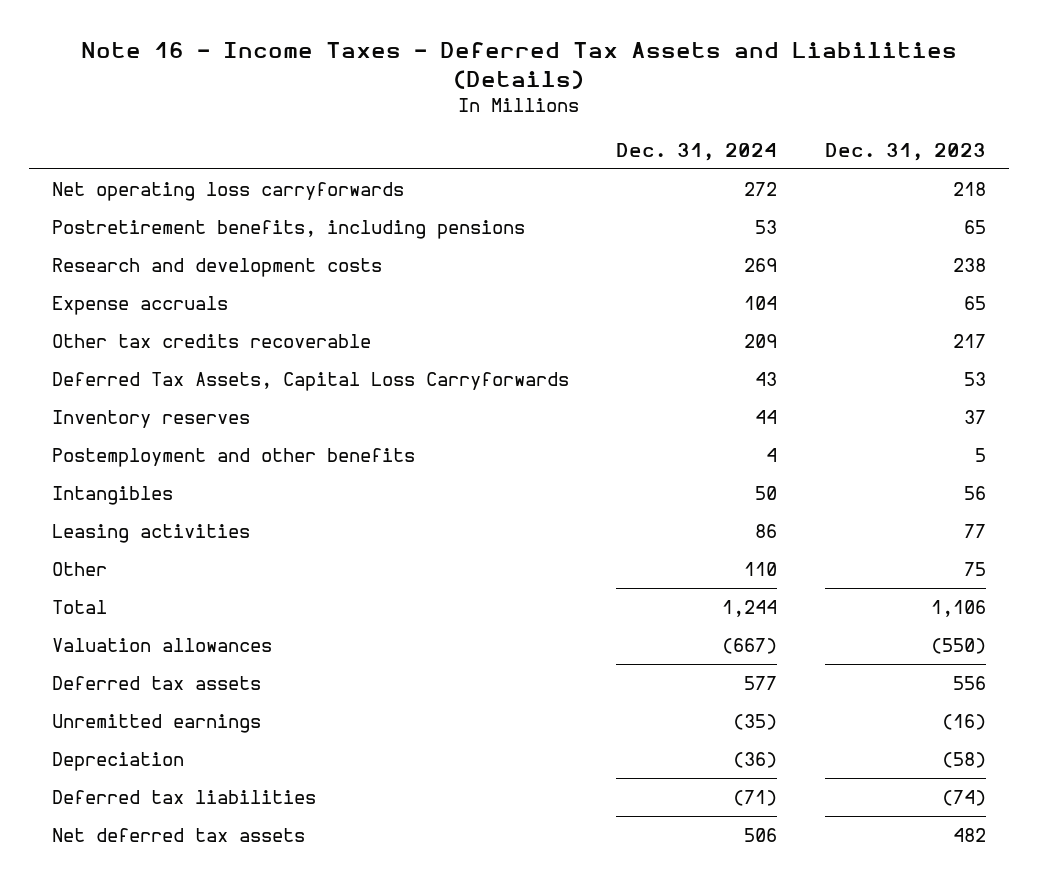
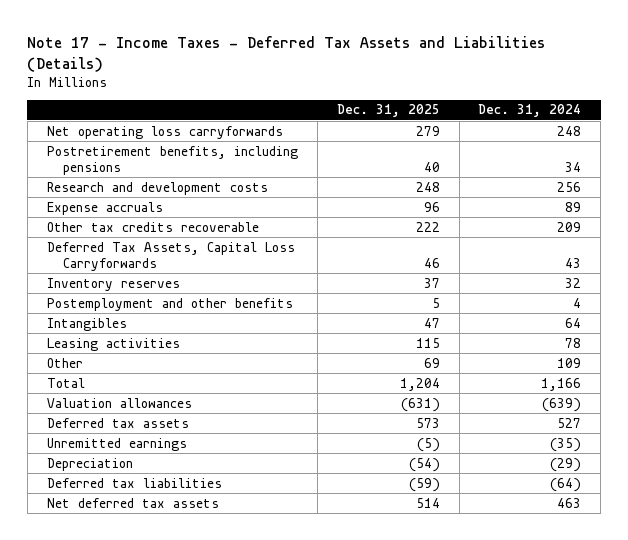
- Note 16 - Income Taxes - Deferred Tax Assets and Liabilities (Details)
+ Note 17 - Income Taxes - Deferred Tax Assets and Liabilities (Details)
- | Dec. 31, 2024 | Dec. 31, 2023
+ | Dec. 31, 2025 | Dec. 31, 2024
- Net operating loss carryforwards | 272 | 218
- Postretirement benefits, including pensions | 53 | 65
- Research and development costs | 269 | 238
- Expense accruals | 104 | 65
+ Net operating loss carryforwards | 279 | 248
+ Postretirement benefits, including pensions | 40 | 34
+ Research and development costs | 248 | 256
+ Expense accruals | 96 | 89
- Inventory reserves | 44 | 37
+ Inventory reserves | 37 | 32
- Intangibles | 50 | 56
- Leasing activities | 86 | 77
- Other | 110 | 75
- Total | 1,244 | 1,106
- Valuation allowances | (667) | (550)
- Deferred tax assets | 577 | 556
+ Intangibles | 47 | 64
+ Leasing activities | 115 | 78
+ Other | 69 | 109
+ Total | 1,204 | 1,166
+ Valuation allowances | (631) | (639)
+ Deferred tax assets | 573 | 527
- Depreciation | (36) | (58)
- Deferred tax liabilities | (71) | (74)
- Net deferred tax assets | 506 | 482
+ Depreciation | (54) | (29)
+ Deferred tax liabilities | (59) | (64)
+ Net deferred tax assets | 514 | 463

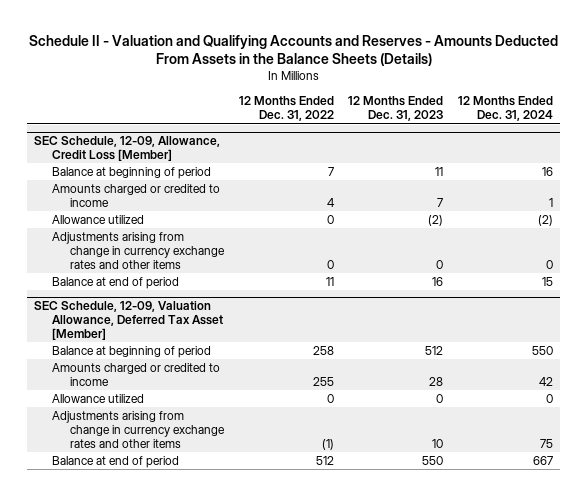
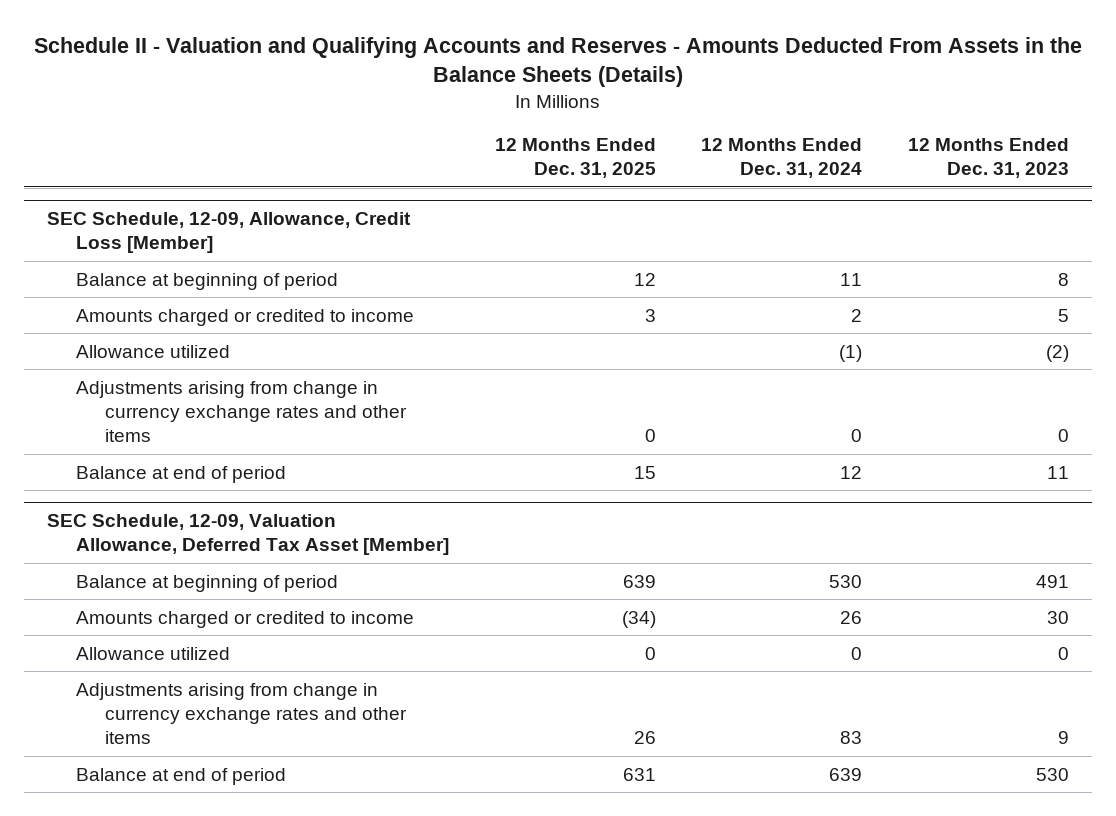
- | 12 Months Ended Dec. 31, 2022 | 12 Months Ended Dec. 31, 2023 | 12 Months Ended Dec. 31, 2024
+ | 12 Months Ended Dec. 31, 2025 | 12 Months Ended Dec. 31, 2024 | 12 Months Ended Dec. 31, 2023
@ SEC Schedule, 12-09, Allowance, Credit Loss [Member]
- Balance at beginning of period | 7 | 11 | 16
- Amounts charged or credited to income | 4 | 7 | 1
- Allowance utilized | 0 | (2) | (2)
+ Balance at beginning of period | 12 | 11 | 8
+ Amounts charged or credited to income | 3 | 2 | 5
+ Allowance utilized | | (1) | (2)
- Balance at end of period | 11 | 16 | 15
+ Balance at end of period | 15 | 12 | 11
@ SEC Schedule, 12-09, Valuation Allowance, Deferred Tax Asset [Member]
- Balance at beginning of period | 258 | 512 | 550
- Amounts charged or credited to income | 255 | 28 | 42
+ Balance at beginning of period | 639 | 530 | 491
+ Amounts charged or credited to income | (34) | 26 | 30
- Adjustments arising from change in currency exchange rates and other items | (1) | 10 | 75
- Balance at end of period | 512 | 550 | 667
+ Adjustments arising from change in currency exchange rates and other items | 26 | 83 | 9
+ Balance at end of period | 631 | 639 | 530

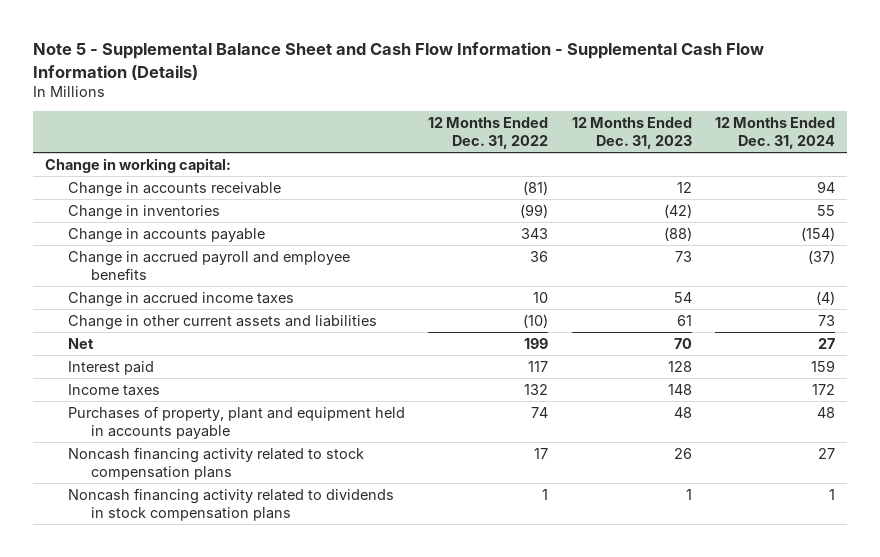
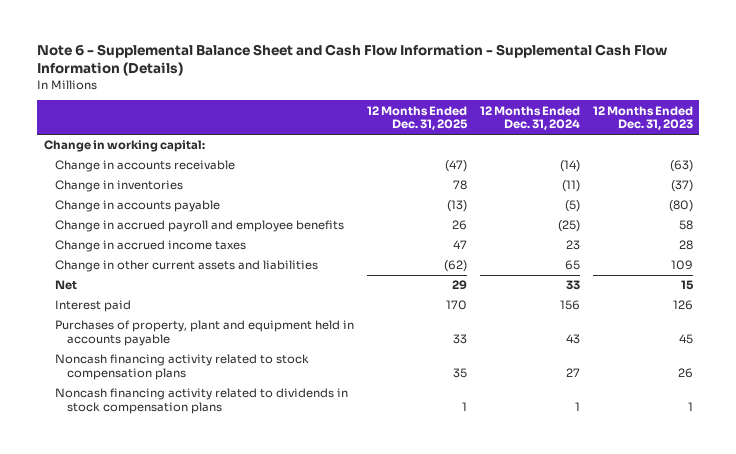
- Note 5 - Supplemental Balance Sheet and Cash Flow Information - Supplemental Cash Flow Information (Details)
+ Note 6 - Supplemental Balance Sheet and Cash Flow Information - Supplemental Cash Flow Information (Details)
- | 12 Months Ended Dec. 31, 2022 | 12 Months Ended Dec. 31, 2023 | 12 Months Ended Dec. 31, 2024
+ | 12 Months Ended Dec. 31, 2025 | 12 Months Ended Dec. 31, 2024 | 12 Months Ended Dec. 31, 2023
- Change in accounts receivable | (81) | 12 | 94
- Change in inventories | (99) | (42) | 55
- Change in accounts payable | 343 | (88) | (154)
- Change in accrued payroll and employee benefits | 36 | 73 | (37)
- Change in accrued income taxes | 10 | 54 | (4)
- Change in other current assets and liabilities | (10) | 61 | 73
- Net | 199 | 70 | 27
- Interest paid | 117 | 128 | 159
- Income taxes | 132 | 148 | 172
- Purchases of property, plant and equipment held in accounts payable | 74 | 48 | 48
+ Change in accounts receivable | (47) | (14) | (63)
+ Change in inventories | 78 | (11) | (37)
+ Change in accounts payable | (13) | (5) | (80)
+ Change in accrued payroll and employee benefits | 26 | (25) | 58
+ Change in accrued income taxes | 47 | 23 | 28
+ Change in other current assets and liabilities | (62) | 65 | 109
+ Net | 29 | 33 | 15
+ Interest paid | 170 | 156 | 126
+ Purchases of property, plant and equipment held in accounts payable | 33 | 43 | 45

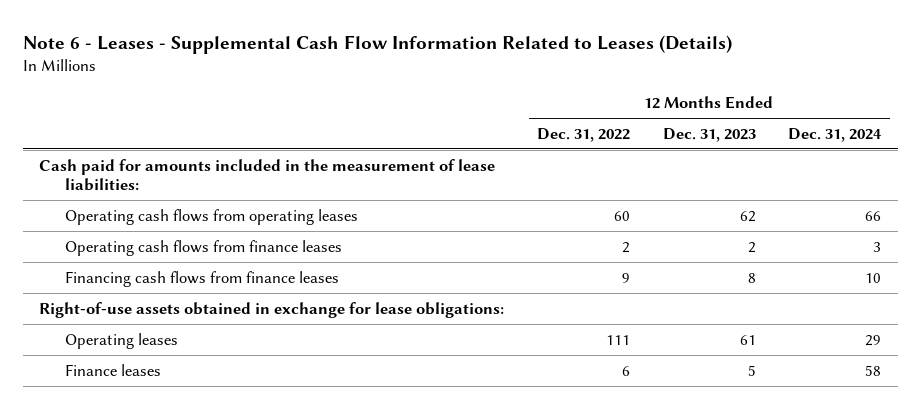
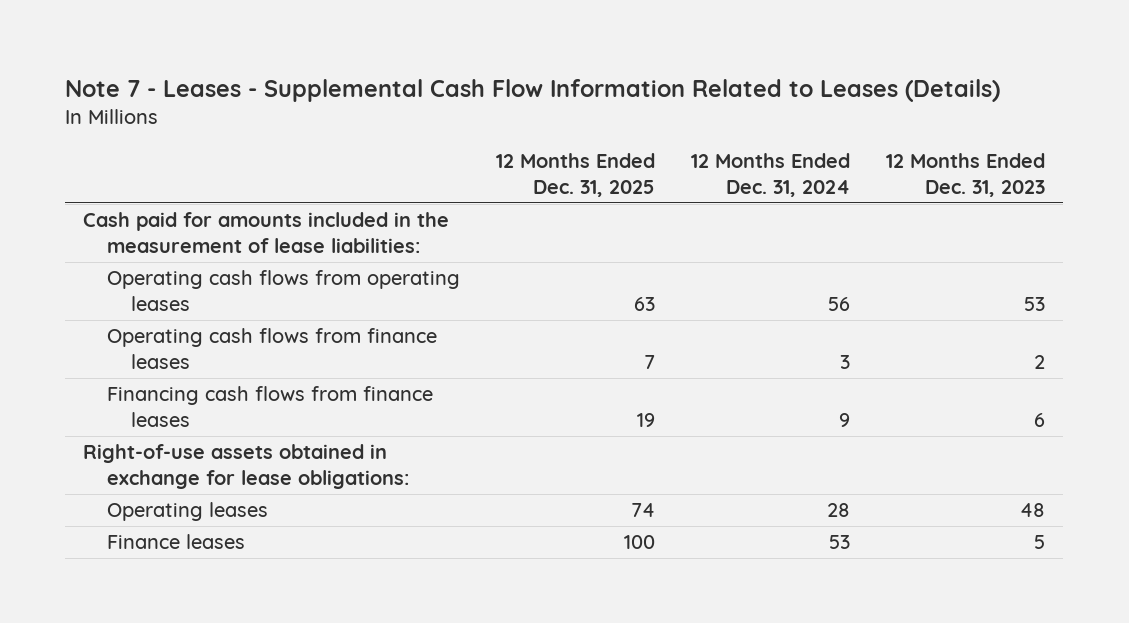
- Note 6 - Leases - Supplemental Cash Flow Information Related to Leases (Details)
+ Note 7 - Leases - Supplemental Cash Flow Information Related to Leases (Details)
- | 12 Months Ended Dec. 31, 2022 | 12 Months Ended Dec. 31, 2023 | 12 Months Ended Dec. 31, 2024
+ | 12 Months Ended Dec. 31, 2025 | 12 Months Ended Dec. 31, 2024 | 12 Months Ended Dec. 31, 2023
- Operating cash flows from operating leases | 60 | 62 | 66
+ Operating cash flows from operating leases | 63 | 56 | 53
- Financing cash flows from finance leases | 9 | 8 | 10
+ Financing cash flows from finance leases | 19 | 9 | 6
- Operating leases | 111 | 61 | 29
- Finance leases | 6 | 5 | 58
+ Operating leases | 74 | 28 | 48
+ Finance leases | 100 | 53 | 5

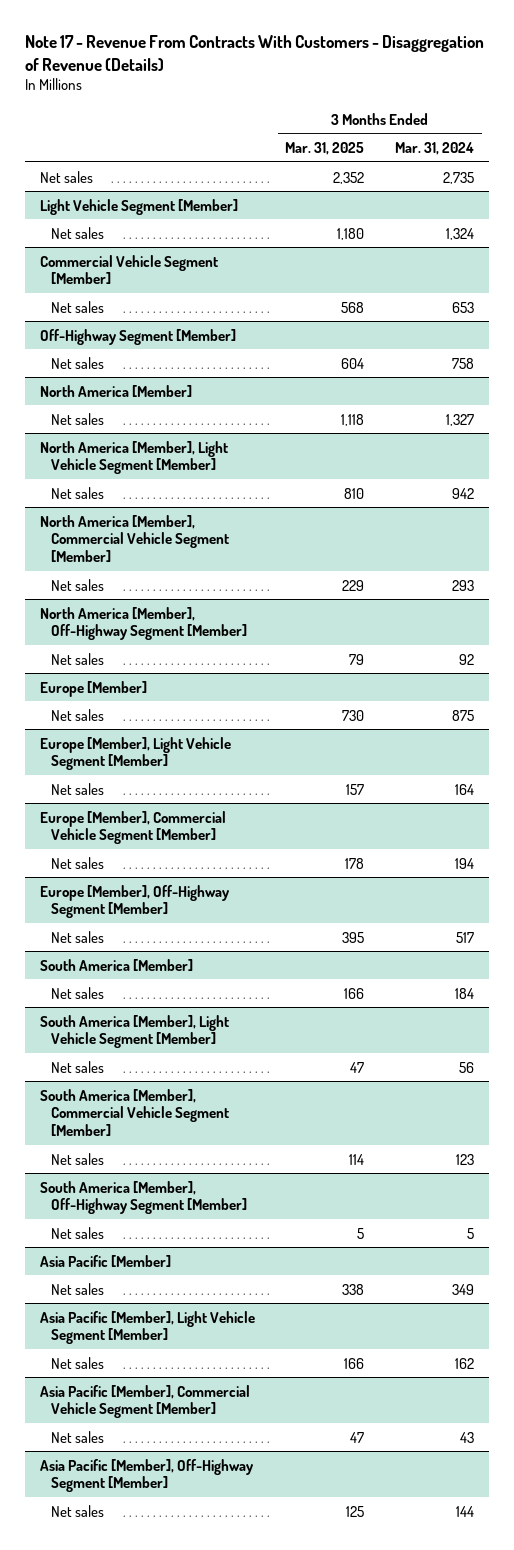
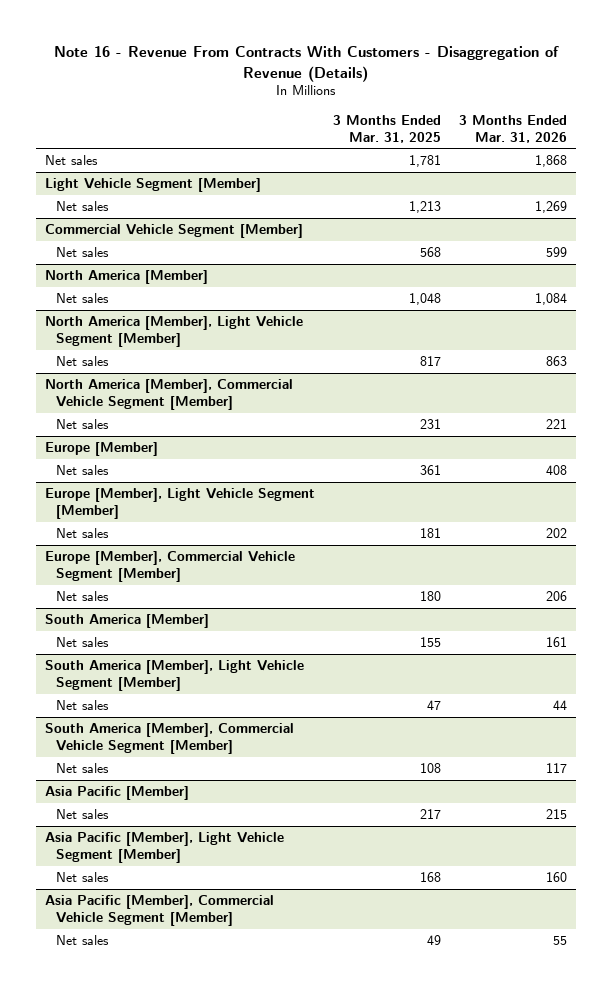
- Note 17 - Revenue From Contracts With Customers - Disaggregation of Revenue (Details)
+ Note 16 - Revenue From Contracts With Customers - Disaggregation of Revenue (Details)
- | 3 Months Ended Mar. 31, 2025 | 3 Months Ended Mar. 31, 2024
+ | 3 Months Ended Mar. 31, 2025 | 3 Months Ended Mar. 31, 2026
- Net sales | 2,352 | 2,735
+ Net sales | 1,781 | 1,868
@ Light Vehicle Segment [Member]
- Net sales | 1,180 | 1,324
+ Net sales | 1,213 | 1,269
- Off-Highway Segment [Member]
- Net sales | 604 | 758
@ North America [Member]
- Net sales | 1,118 | 1,327
+ Net sales | 1,048 | 1,084
@ North America [Member], Light Vehicle Segment [Member]
- Net sales | 810 | 942
+ Net sales | 817 | 863
@ North America [Member], Commercial Vehicle Segment [Member]
- Net sales | 229 | 293
- North America [Member], Off-Highway Segment [Member]
- Net sales | 79 | 92
@ North America [Member], Commercial Vehicle Segment [Member]
+ Net sales | 231 | 221
@ Europe [Member]
- Net sales | 730 | 875
+ Net sales | 361 | 408
@ Europe [Member], Light Vehicle Segment [Member]
- Net sales | 157 | 164
+ Net sales | 181 | 202
@ Europe [Member], Commercial Vehicle Segment [Member]
- Net sales | 178 | 194
- Europe [Member], Off-Highway Segment [Member]
- Net sales | 395 | 517
@ Europe [Member], Commercial Vehicle Segment [Member]
+ Net sales | 180 | 206
@ South America [Member]
- Net sales | 166 | 184
+ Net sales | 155 | 161
@ South America [Member], Commercial Vehicle Segment [Member]
- Net sales | 114 | 123
- South America [Member], Off-Highway Segment [Member]
- Net sales | 5 | 5
@ South America [Member], Commercial Vehicle Segment [Member]
+ Net sales | 108 | 117
@ Asia Pacific [Member]
- Net sales | 338 | 349
+ Net sales | 217 | 215
@ Asia Pacific [Member], Light Vehicle Segment [Member]
- Net sales | 166 | 162
+ Net sales | 168 | 160
@ Asia Pacific [Member], Commercial Vehicle Segment [Member]
- Net sales | 47 | 43
- Asia Pacific [Member], Off-Highway Segment [Member]
- Net sales | 125 | 144
@ Asia Pacific [Member], Commercial Vehicle Segment [Member]
+ Net sales | 49 | 55

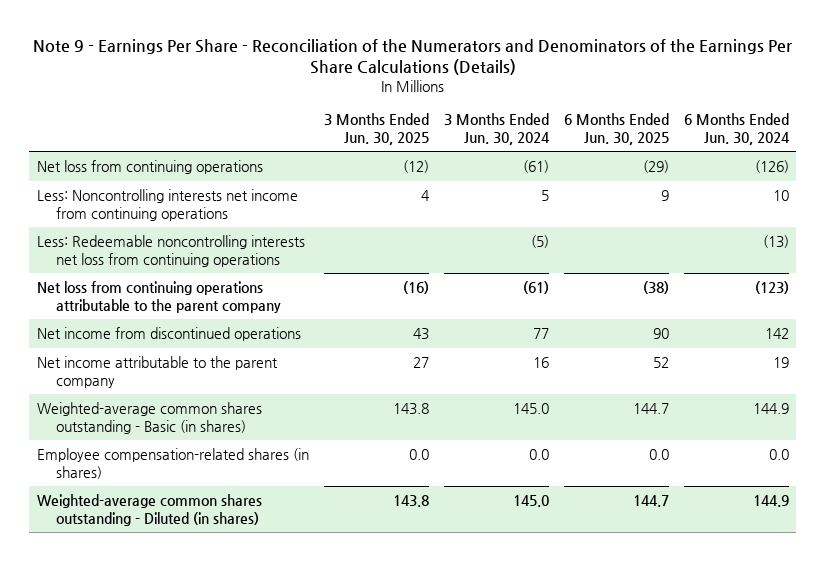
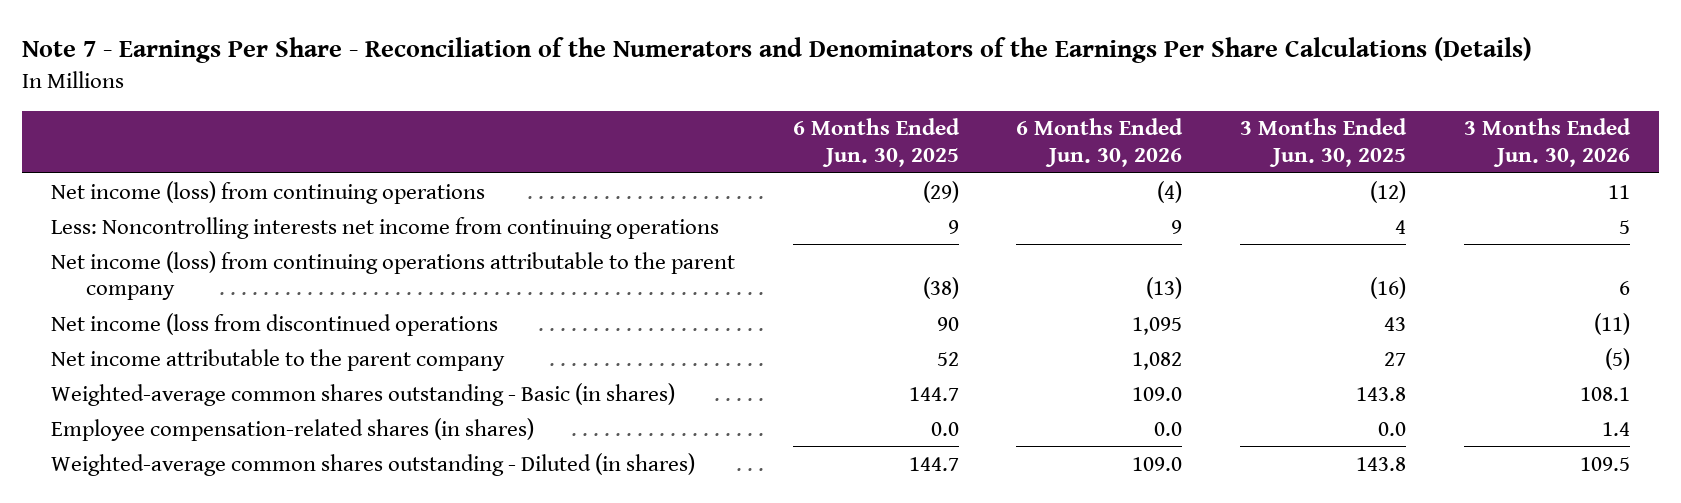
- Note 9 - Earnings Per Share - Reconciliation of the Numerators and Denominators of the Earnings Per Share Calculations (Details)
+ Note 7 - Earnings Per Share - Reconciliation of the Numerators and Denominators of the Earnings Per Share Calculations (Details)
- | 3 Months Ended Jun. 30, 2025 | 3 Months Ended Jun. 30, 2024 | 6 Months Ended Jun. 30, 2025 | 6 Months Ended Jun. 30, 2024
+ | 6 Months Ended Jun. 30, 2025 | 6 Months Ended Jun. 30, 2026 | 3 Months Ended Jun. 30, 2025 | 3 Months Ended Jun. 30, 2026
- Net loss from continuing operations | (12) | (61) | (29) | (126)
+ Net income (loss) from continuing operations | (29) | (4) | (12) | 11
- Less: Redeemable noncontrolling interests net loss from continuing operations | | (5) | | (13)
- Net loss from continuing operations attributable to the parent company | (16) | (61) | (38) | (123)
- Net income from discontinued operations | 43 | 77 | 90 | 142
+ Net income (loss) from continuing operations attributable to the parent company | (38) | (13) | (16) | 6
+ Net income (loss from discontinued operations | 90 | 1,095 | 43 | (11)

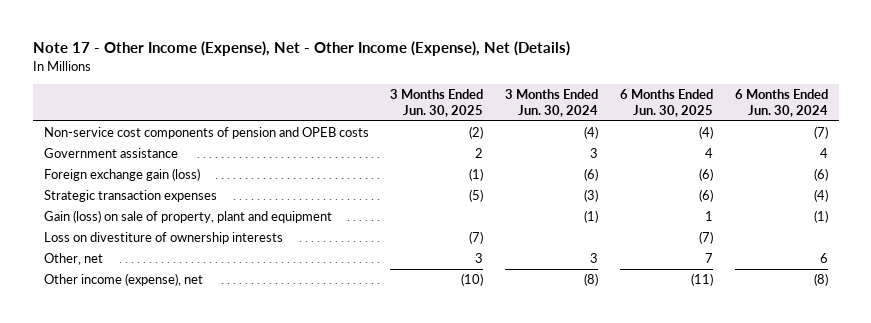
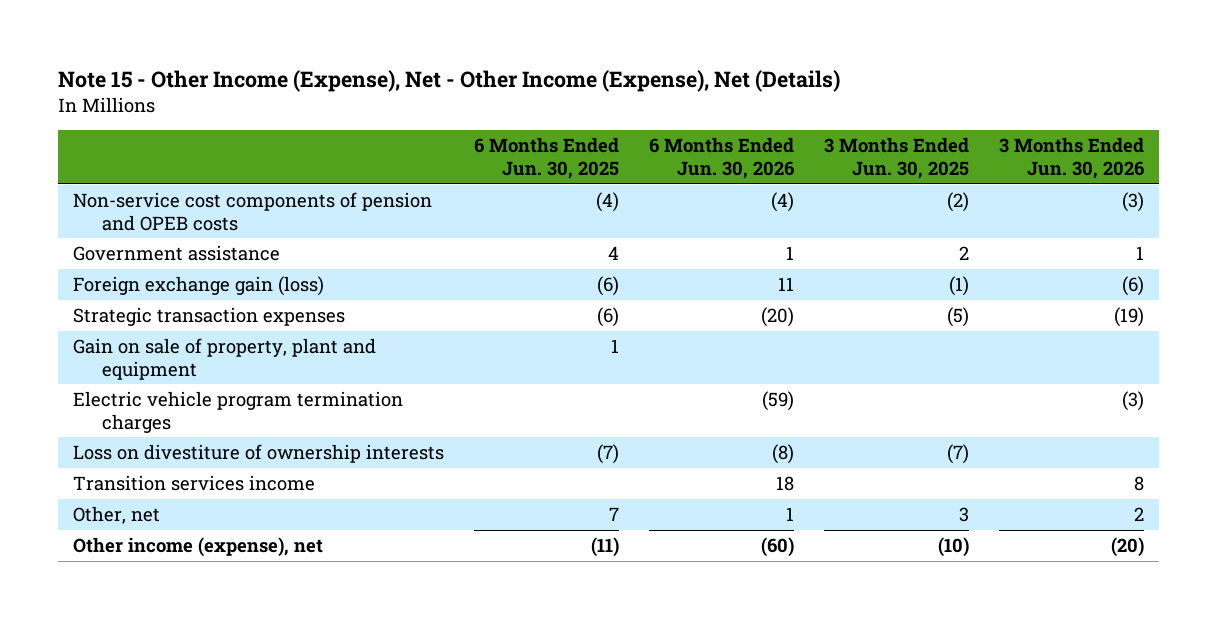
- Note 17 - Other Income (Expense), Net - Other Income (Expense), Net (Details)
+ Note 15 - Other Income (Expense), Net - Other Income (Expense), Net (Details)
- | 3 Months Ended Jun. 30, 2025 | 3 Months Ended Jun. 30, 2024 | 6 Months Ended Jun. 30, 2025 | 6 Months Ended Jun. 30, 2024
+ | 6 Months Ended Jun. 30, 2025 | 6 Months Ended Jun. 30, 2026 | 3 Months Ended Jun. 30, 2025 | 3 Months Ended Jun. 30, 2026
- Gain (loss) on sale of property, plant and equipment | | (1) | 1 | (1)
+ Gain on sale of property, plant and equipment | 1 | | |
+ Electric vehicle program termination charges | | (59) | | (3)
+ Transition services income | | 18 | | 8

